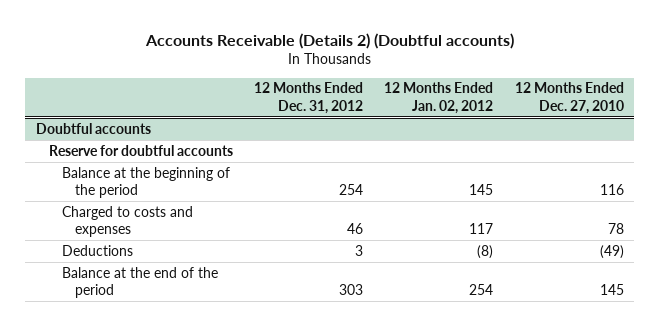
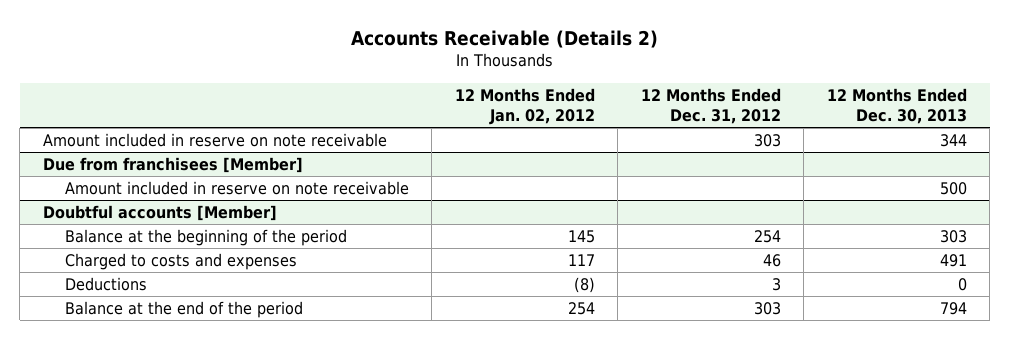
- Accounts Receivable (Details 2) (Doubtful accounts)
+ Accounts Receivable (Details 2)
- | 12 Months Ended Dec. 31, 2012 | 12 Months Ended Jan. 02, 2012 | 12 Months Ended Dec. 27, 2010
+ | 12 Months Ended Jan. 02, 2012 | 12 Months Ended Dec. 31, 2012 | 12 Months Ended Dec. 30, 2013
- Doubtful accounts
- Reserve for doubtful accounts
+ Amount included in reserve on note receivable | | 303 | 344
+ Due from franchisees [Member]
+ Amount included in reserve on note receivable | | | 500
+ Doubtful accounts [Member]

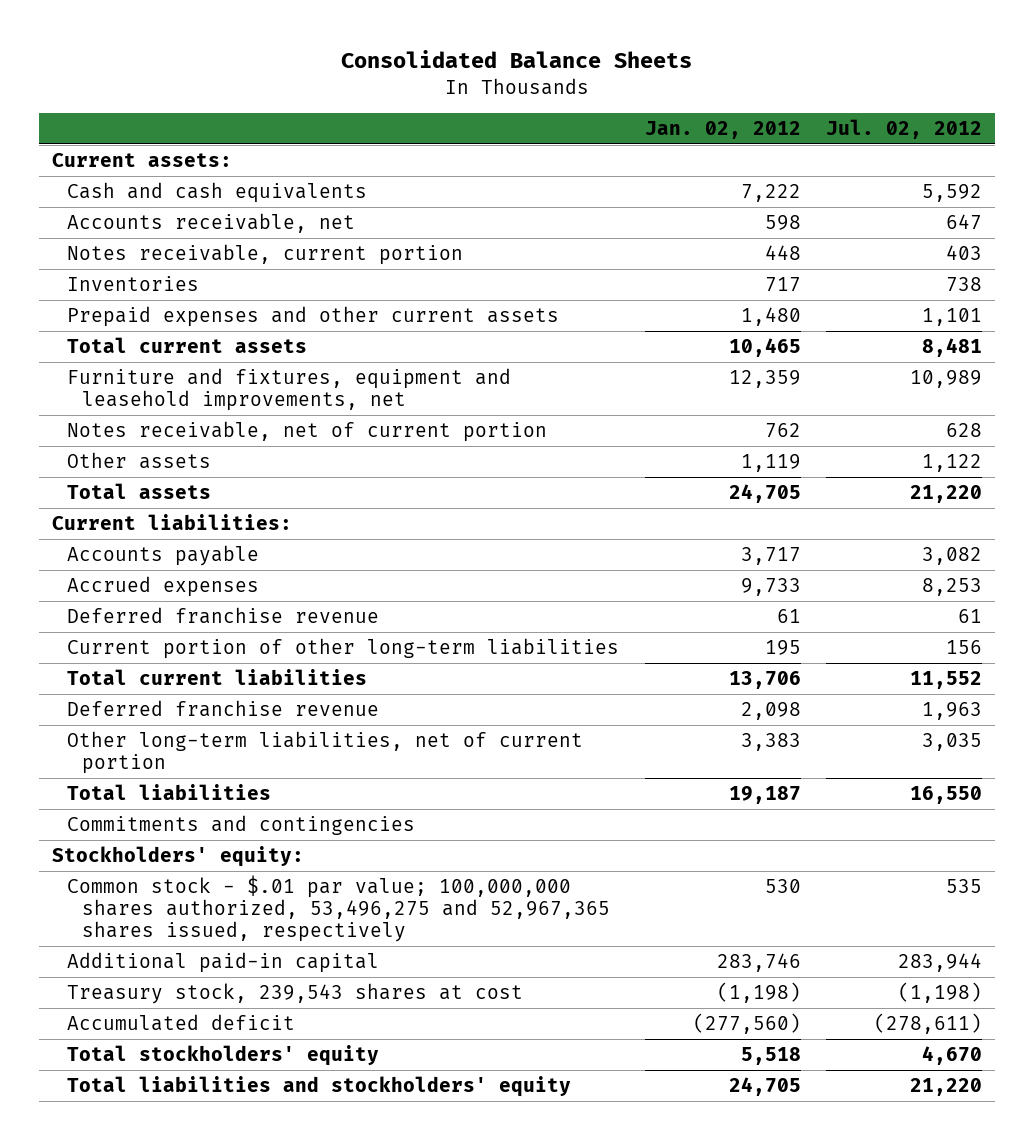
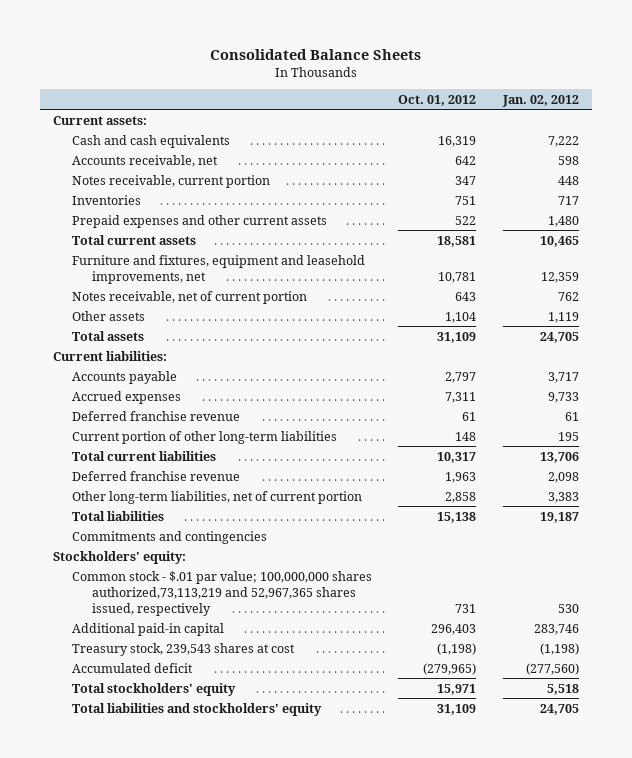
- | Jan. 02, 2012 | Jul. 02, 2012
+ | Oct. 01, 2012 | Jan. 02, 2012
- Common stock - $.01 par value; 100,000,000 shares authorized, 53,496,275 and 52,967,365 shares issued, respectively | 530 | 535
+ Common stock - $.01 par value; 100,000,000 shares authorized,73,113,219 and 52,967,365 shares issued, respectively | 731 | 530

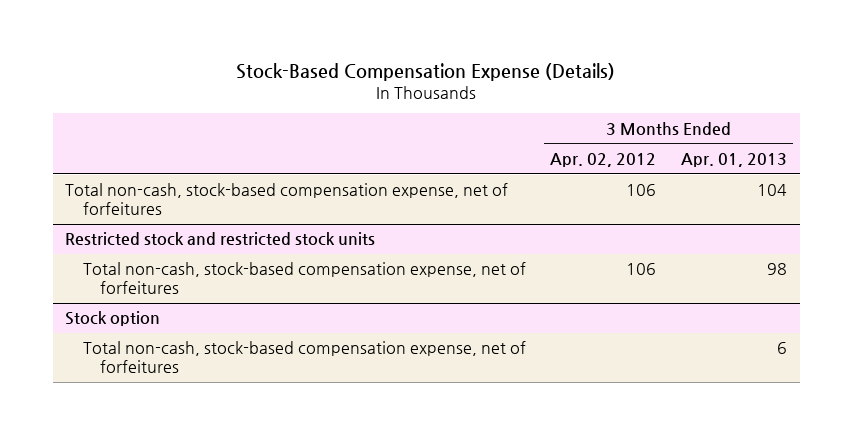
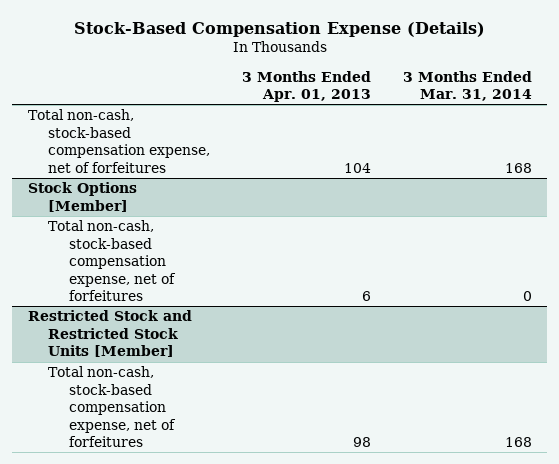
- | 3 Months Ended Apr. 02, 2012 | 3 Months Ended Apr. 01, 2013
+ | 3 Months Ended Apr. 01, 2013 | 3 Months Ended Mar. 31, 2014
- Restricted stock and restricted stock units
- Total non-cash, stock-based compensation expense, net of forfeitures | 106 | 98
- Stock option
+ Stock Options [Member]
+ Restricted Stock and Restricted Stock Units [Member]
+ Total non-cash, stock-based compensation expense, net of forfeitures | 98 | 168

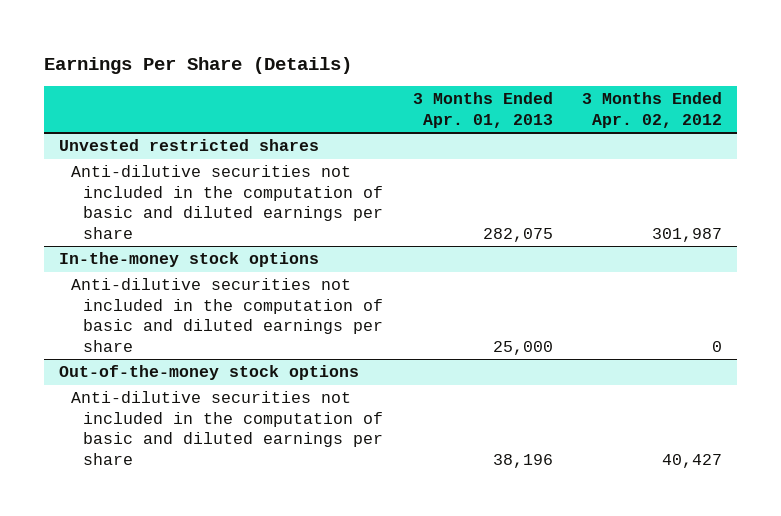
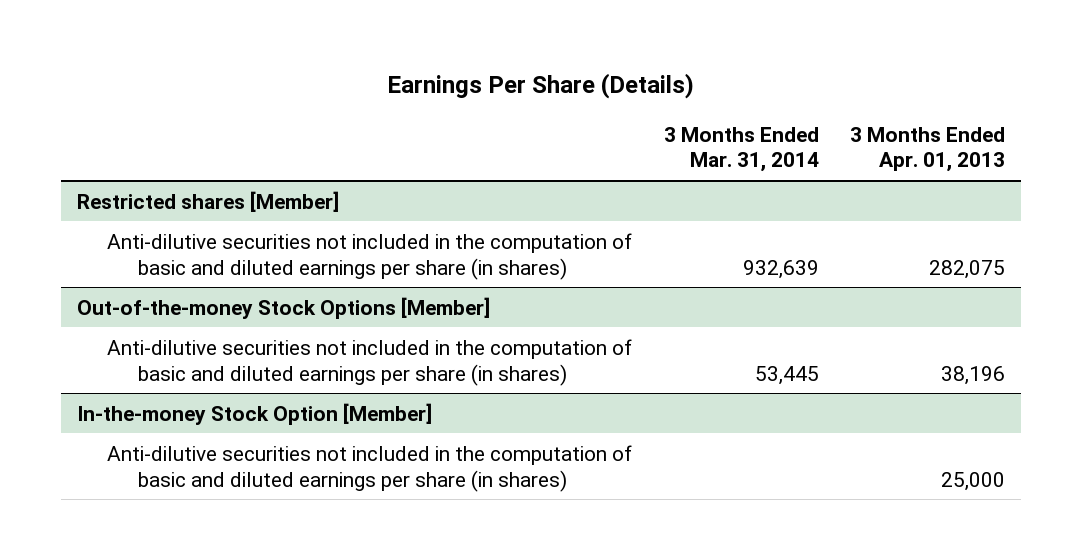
- | 3 Months Ended Apr. 01, 2013 | 3 Months Ended Apr. 02, 2012
+ | 3 Months Ended Mar. 31, 2014 | 3 Months Ended Apr. 01, 2013
- Unvested restricted shares
- Anti-dilutive securities not included in the computation of basic and diluted earnings per share | 282,075 | 301,987
- In-the-money stock options
- Anti-dilutive securities not included in the computation of basic and diluted earnings per share | 25,000 | 0
- Out-of-the-money stock options
- Anti-dilutive securities not included in the computation of basic and diluted earnings per share | 38,196 | 40,427
+ Restricted shares [Member]
+ Anti-dilutive securities not included in the computation of basic and diluted earnings per share (in shares) | 932,639 | 282,075
+ Out-of-the-money Stock Options [Member]
+ Anti-dilutive securities not included in the computation of basic and diluted earnings per share (in shares) | 53,445 | 38,196
+ In-the-money Stock Option [Member]
+ Anti-dilutive securities not included in the computation of basic and diluted earnings per share (in shares) | | 25,000

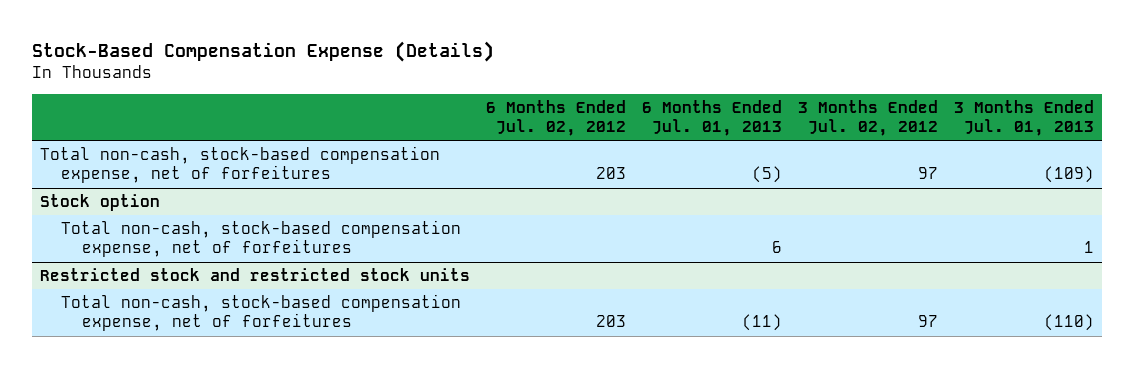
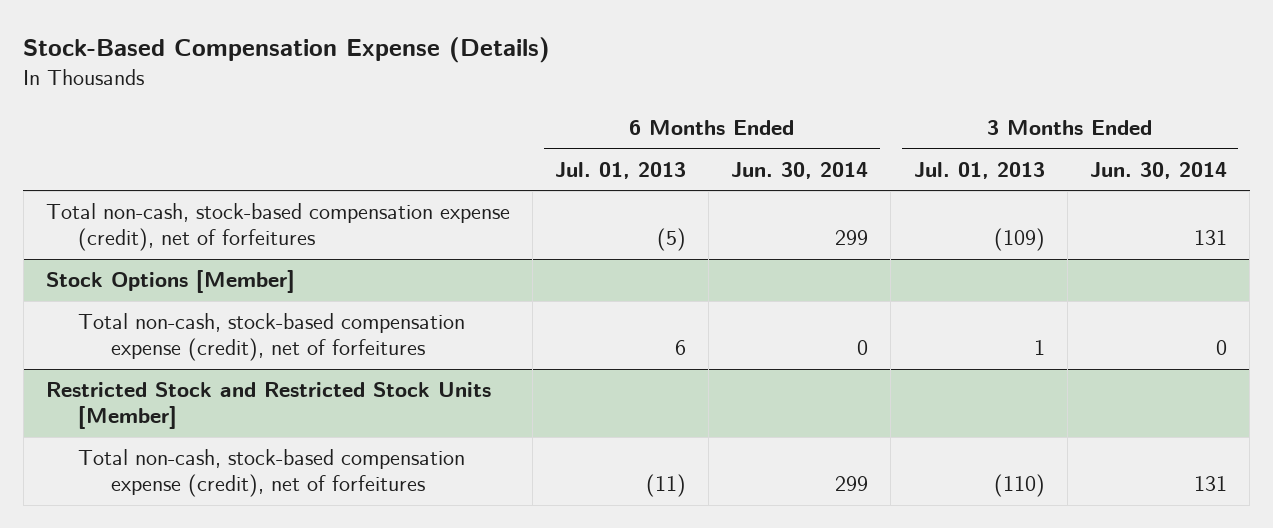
- | 6 Months Ended Jul. 02, 2012 | 6 Months Ended Jul. 01, 2013 | 3 Months Ended Jul. 02, 2012 | 3 Months Ended Jul. 01, 2013
+ | 6 Months Ended Jul. 01, 2013 | 6 Months Ended Jun. 30, 2014 | 3 Months Ended Jul. 01, 2013 | 3 Months Ended Jun. 30, 2014
- Total non-cash, stock-based compensation expense, net of forfeitures | 203 | (5) | 97 | (109)
- Stock option
- Total non-cash, stock-based compensation expense, net of forfeitures | | 6 | | 1
- Restricted stock and restricted stock units
- Total non-cash, stock-based compensation expense, net of forfeitures | 203 | (11) | 97 | (110)
+ Total non-cash, stock-based compensation expense (credit), net of forfeitures | (5) | 299 | (109) | 131
+ Stock Options [Member]
+ Total non-cash, stock-based compensation expense (credit), net of forfeitures | 6 | 0 | 1 | 0
+ Restricted Stock and Restricted Stock Units [Member]
+ Total non-cash, stock-based compensation expense (credit), net of forfeitures | (11) | 299 | (110) | 131

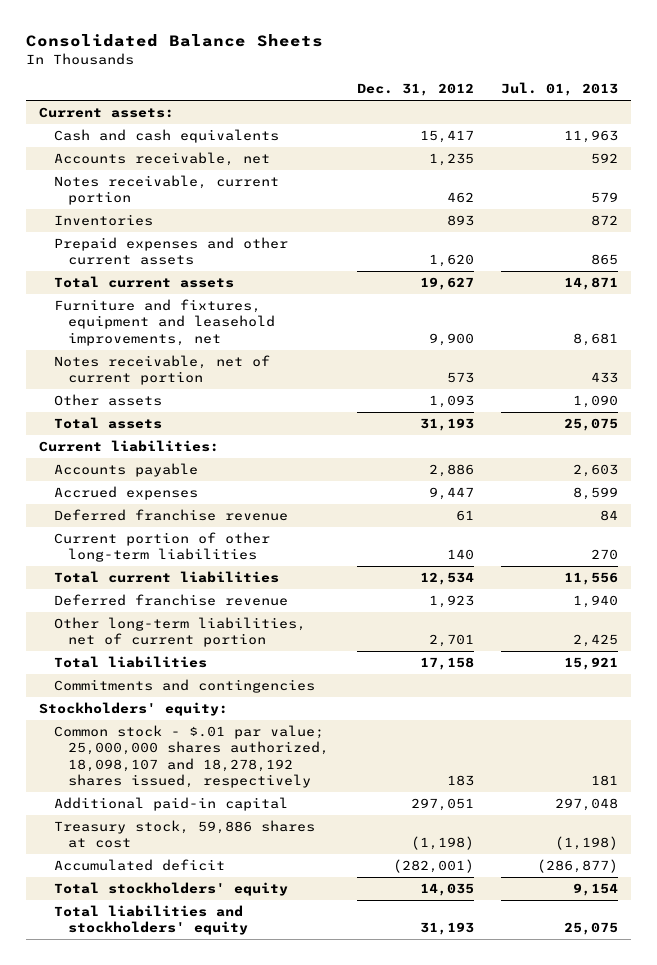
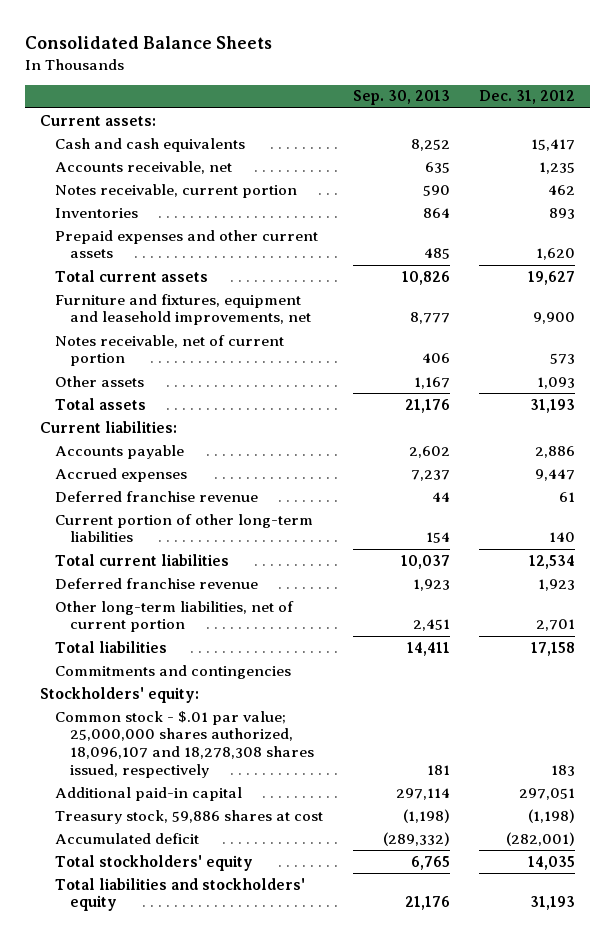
- | Dec. 31, 2012 | Jul. 01, 2013
+ | Sep. 30, 2013 | Dec. 31, 2012
- Common stock - $.01 par value; 25,000,000 shares authorized, 18,098,107 and 18,278,192 shares issued, respectively | 183 | 181
+ Common stock - $.01 par value; 25,000,000 shares authorized, 18,096,107 and 18,278,308 shares issued, respectively | 181 | 183

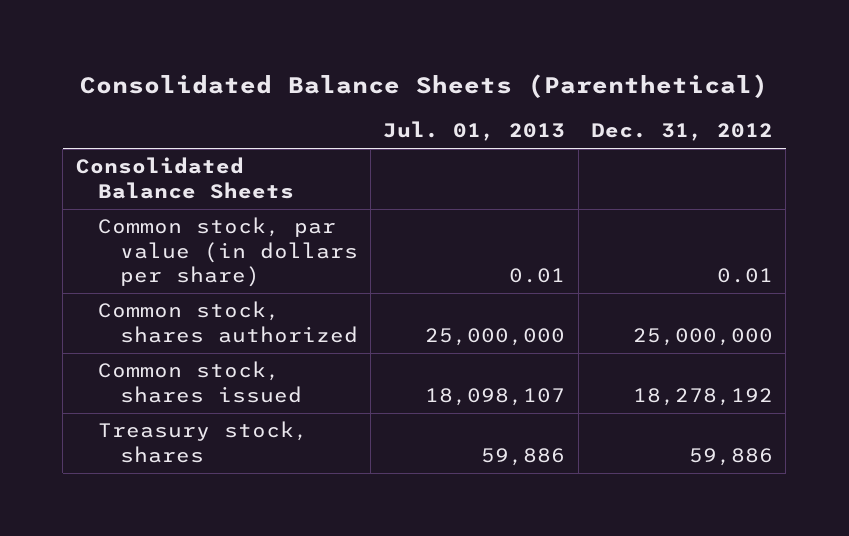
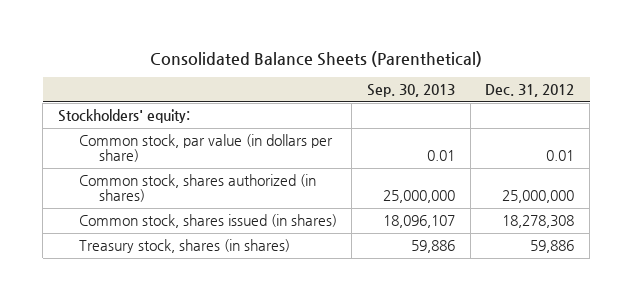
- | Jul. 01, 2013 | Dec. 31, 2012
+ | Sep. 30, 2013 | Dec. 31, 2012
- Consolidated Balance Sheets
+ Stockholders' equity:
- Common stock, shares authorized | 25,000,000 | 25,000,000
- Common stock, shares issued | 18,098,107 | 18,278,192
- Treasury stock, shares | 59,886 | 59,886
+ Common stock, shares authorized (in shares) | 25,000,000 | 25,000,000
+ Common stock, shares issued (in shares) | 18,096,107 | 18,278,308
+ Treasury stock, shares (in shares) | 59,886 | 59,886

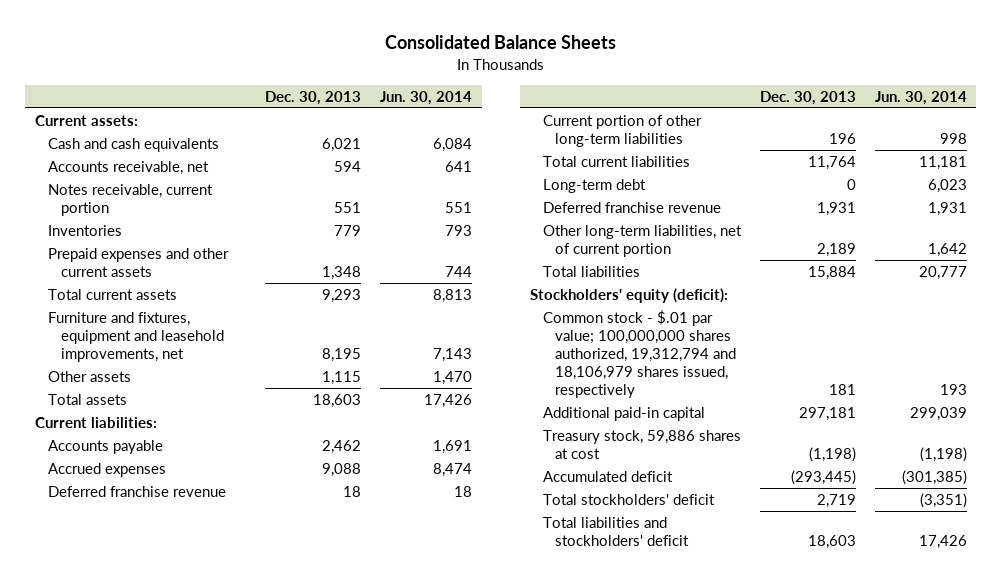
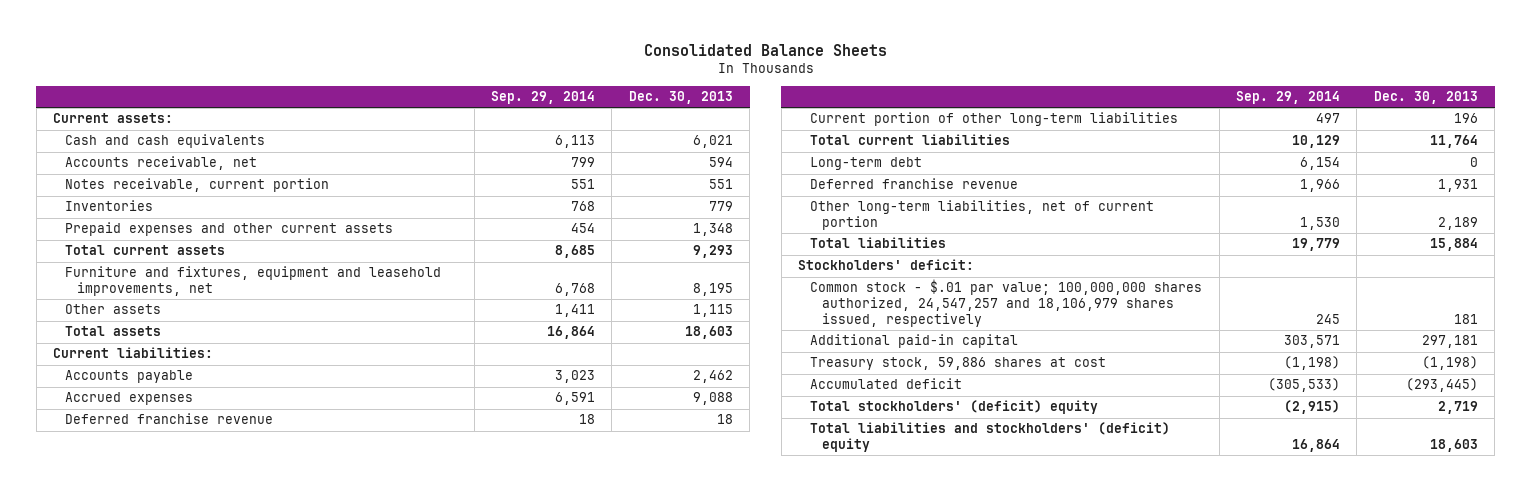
- | Dec. 30, 2013 | Jun. 30, 2014
+ | Sep. 29, 2014 | Dec. 30, 2013
- Stockholders' equity (deficit):
- Common stock - $.01 par value; 100,000,000 shares authorized, 19,312,794 and 18,106,979 shares issued, respectively | 181 | 193
+ Stockholders' deficit:
+ Common stock - $.01 par value; 100,000,000 shares authorized, 24,547,257 and 18,106,979 shares issued, respectively | 245 | 181
- Total stockholders' deficit | 2,719 | (3,351)
- Total liabilities and stockholders' deficit | 18,603 | 17,426
+ Total stockholders' (deficit) equity | (2,915) | 2,719
+ Total liabilities and stockholders' (deficit) equity | 16,864 | 18,603

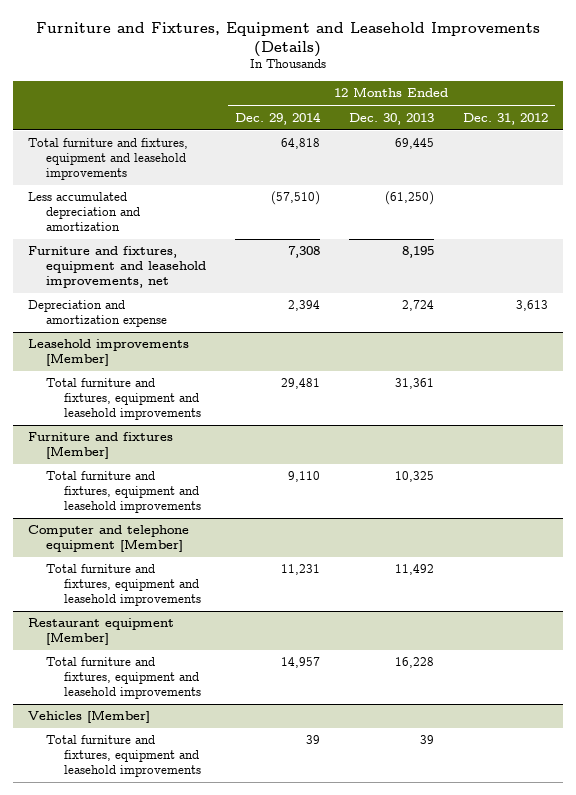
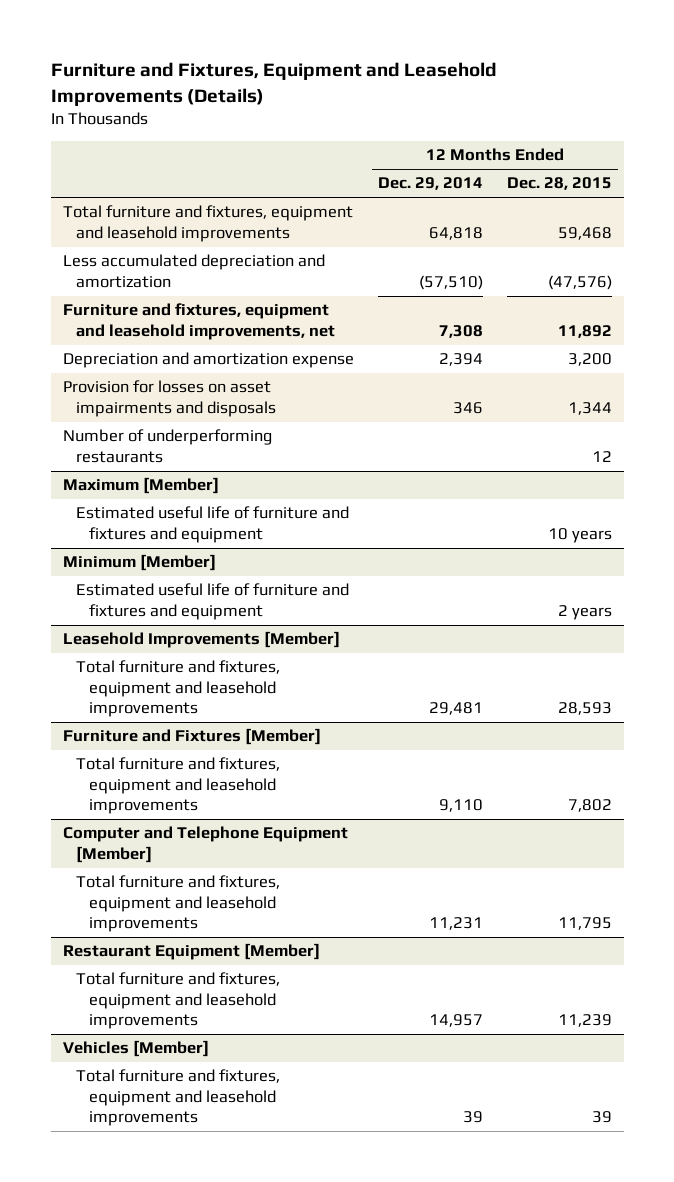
- | 12 Months Ended Dec. 29, 2014 | 12 Months Ended Dec. 30, 2013 | 12 Months Ended Dec. 31, 2012
+ | 12 Months Ended Dec. 29, 2014 | 12 Months Ended Dec. 28, 2015
- Leasehold improvements [Member]
+ Provision for losses on asset impairments and disposals | 346 | 1,344
+ Number of underperforming restaurants | | 12
+ Maximum [Member]
+ Estimated useful life of furniture and fixtures and equipment | | 10 years
+ Minimum [Member]
+ Estimated useful life of furniture and fixtures and equipment | | 2 years
+ Leasehold Improvements [Member]
- Furniture and fixtures [Member]
+ Furniture and Fixtures [Member]
- Computer and telephone equipment [Member]
+ Computer and Telephone Equipment [Member]
- Restaurant equipment [Member]
+ Restaurant Equipment [Member]

